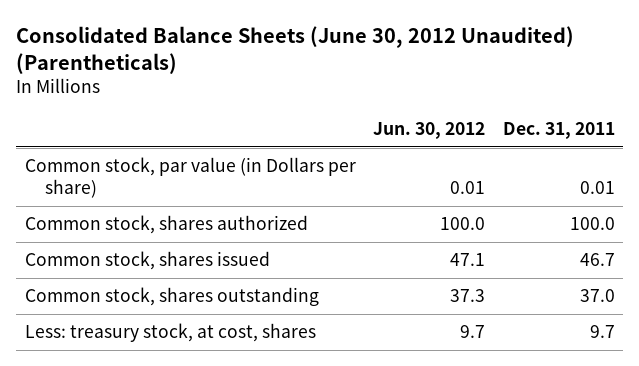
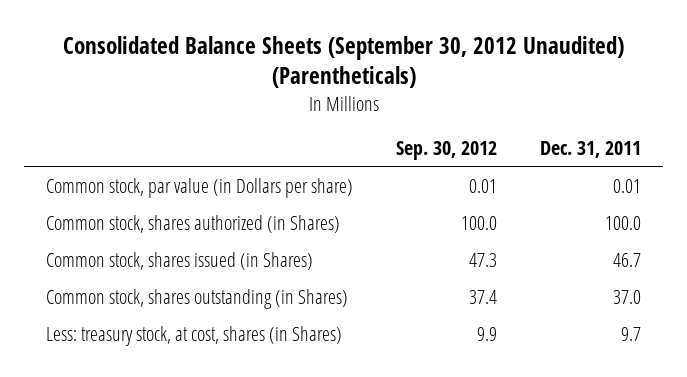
- Consolidated Balance Sheets (June 30, 2012 Unaudited) (Parentheticals)
+ Consolidated Balance Sheets (September 30, 2012 Unaudited) (Parentheticals)
- | Jun. 30, 2012 | Dec. 31, 2011
+ | Sep. 30, 2012 | Dec. 31, 2011
- Common stock, shares authorized | 100.0 | 100.0
- Common stock, shares issued | 47.1 | 46.7
- Common stock, shares outstanding | 37.3 | 37.0
- Less: treasury stock, at cost, shares | 9.7 | 9.7
+ Common stock, shares authorized (in Shares) | 100.0 | 100.0
+ Common stock, shares issued (in Shares) | 47.3 | 46.7
+ Common stock, shares outstanding (in Shares) | 37.4 | 37.0
+ Less: treasury stock, at cost, shares (in Shares) | 9.9 | 9.7

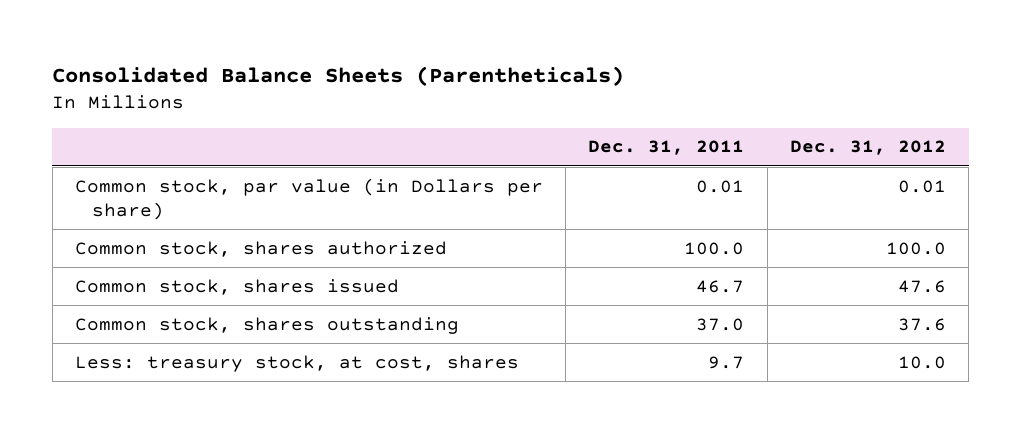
- Consolidated Balance Sheets (September 30, 2012 Unaudited) (Parentheticals)
+ Consolidated Balance Sheets (Parentheticals)
- | Sep. 30, 2012 | Dec. 31, 2011
+ | Dec. 31, 2011 | Dec. 31, 2012
- Common stock, shares authorized (in Shares) | 100.0 | 100.0
- Common stock, shares issued (in Shares) | 47.3 | 46.7
- Common stock, shares outstanding (in Shares) | 37.4 | 37.0
- Less: treasury stock, at cost, shares (in Shares) | 9.9 | 9.7
+ Common stock, shares authorized | 100.0 | 100.0
+ Common stock, shares issued | 46.7 | 47.6
+ Common stock, shares outstanding | 37.0 | 37.6
+ Less: treasury stock, at cost, shares | 9.7 | 10.0

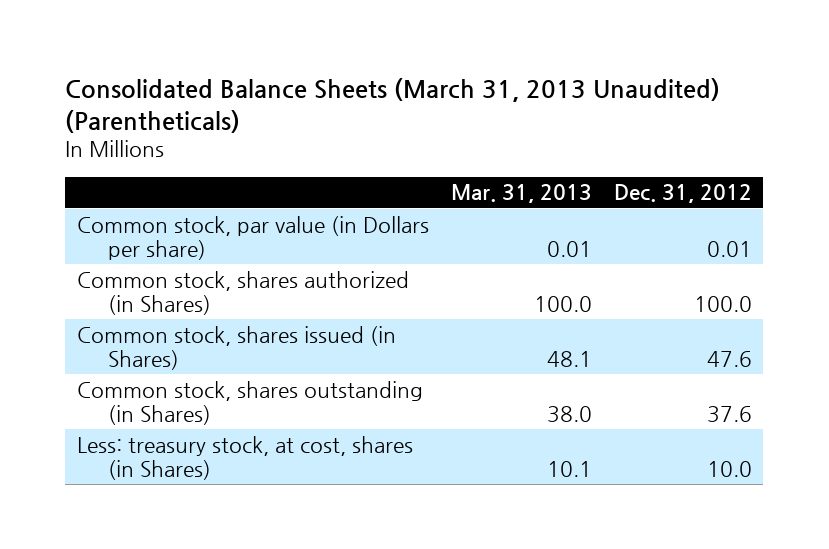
- Consolidated Balance Sheets (Parentheticals)
+ Consolidated Balance Sheets (March 31, 2013 Unaudited) (Parentheticals)
- | Dec. 31, 2011 | Dec. 31, 2012
+ | Mar. 31, 2013 | Dec. 31, 2012
- Common stock, shares authorized | 100.0 | 100.0
- Common stock, shares issued | 46.7 | 47.6
- Common stock, shares outstanding | 37.0 | 37.6
- Less: treasury stock, at cost, shares | 9.7 | 10.0
+ Common stock, shares authorized (in Shares) | 100.0 | 100.0
+ Common stock, shares issued (in Shares) | 48.1 | 47.6
+ Common stock, shares outstanding (in Shares) | 38.0 | 37.6
+ Less: treasury stock, at cost, shares (in Shares) | 10.1 | 10.0

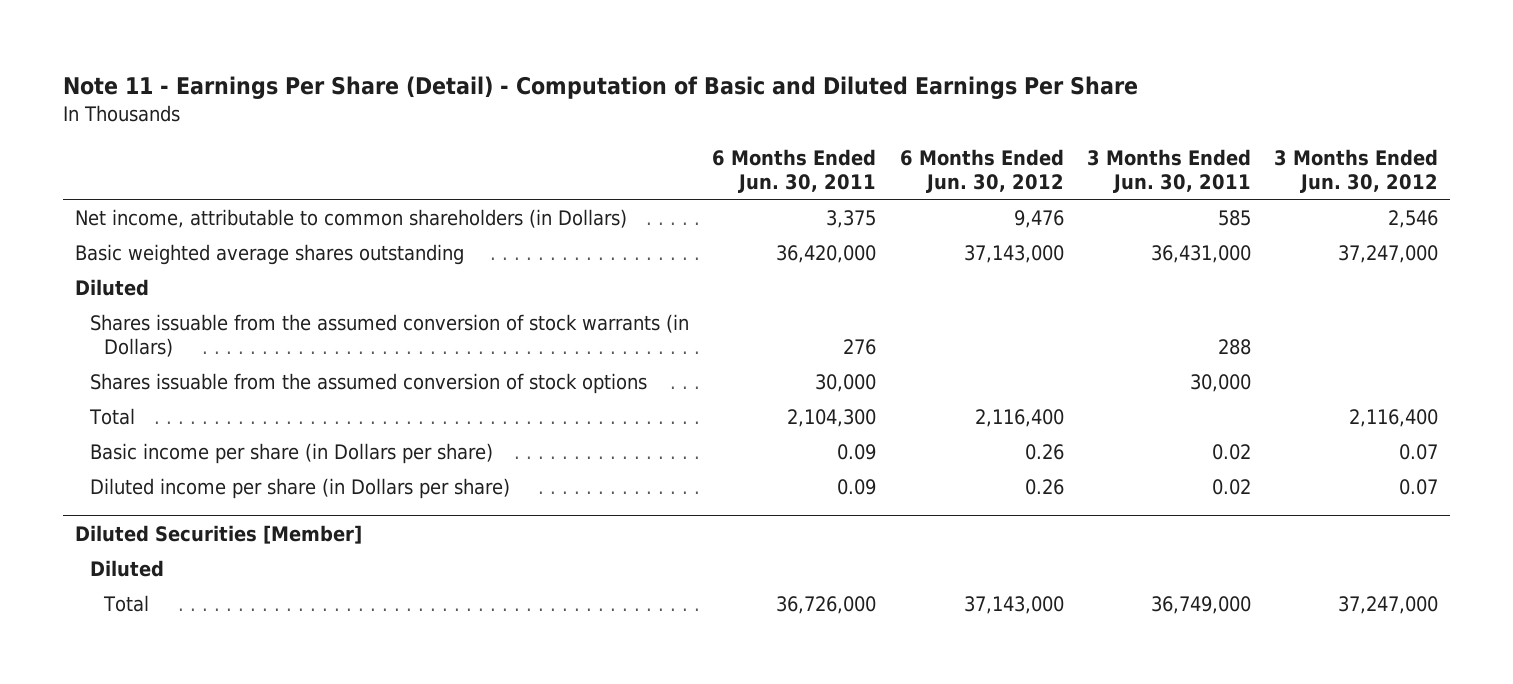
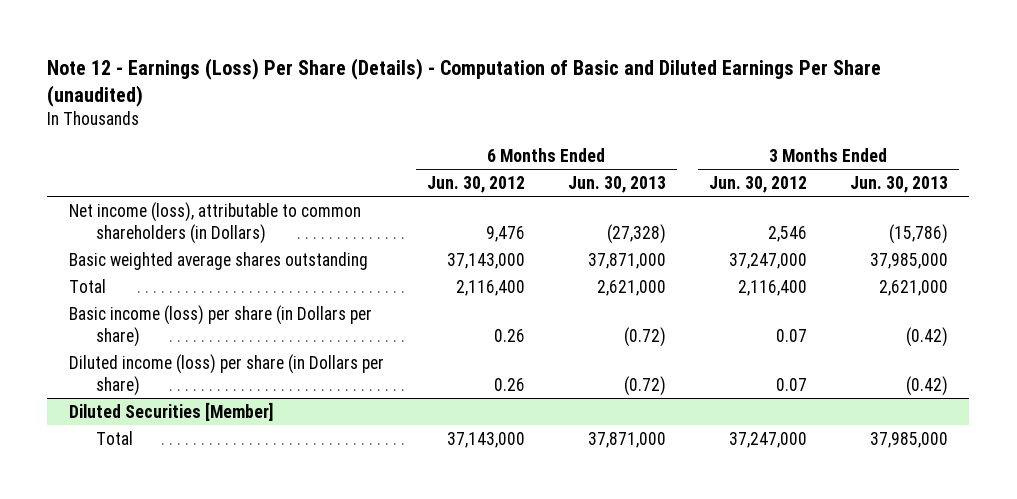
- Note 11 - Earnings Per Share (Detail) - Computation of Basic and Diluted Earnings Per Share
+ Note 12 - Earnings (Loss) Per Share (Details) - Computation of Basic and Diluted Earnings Per Share (unaudited)
- | 6 Months Ended Jun. 30, 2011 | 6 Months Ended Jun. 30, 2012 | 3 Months Ended Jun. 30, 2011 | 3 Months Ended Jun. 30, 2012
+ | 6 Months Ended Jun. 30, 2012 | 6 Months Ended Jun. 30, 2013 | 3 Months Ended Jun. 30, 2012 | 3 Months Ended Jun. 30, 2013
- Net income, attributable to common shareholders (in Dollars) | 3,375 | 9,476 | 585 | 2,546
+ Net income (loss), attributable to common shareholders (in Dollars) | 9,476 | (27,328) | 2,546 | (15,786)
- Diluted
- Shares issuable from the assumed conversion of stock warrants (in Dollars) | 276 | | 288 |
- Shares issuable from the assumed conversion of stock options | 30,000 | | 30,000 |
- Basic income per share (in Dollars per share) | 0.09 | 0.26 | 0.02 | 0.07
- Diluted income per share (in Dollars per share) | 0.09 | 0.26 | 0.02 | 0.07
+ Basic income (loss) per share (in Dollars per share) | 0.26 | (0.72) | 0.07 | (0.42)
+ Diluted income (loss) per share (in Dollars per share) | 0.26 | (0.72) | 0.07 | (0.42)
@ Diluted Securities [Member]
- Diluted

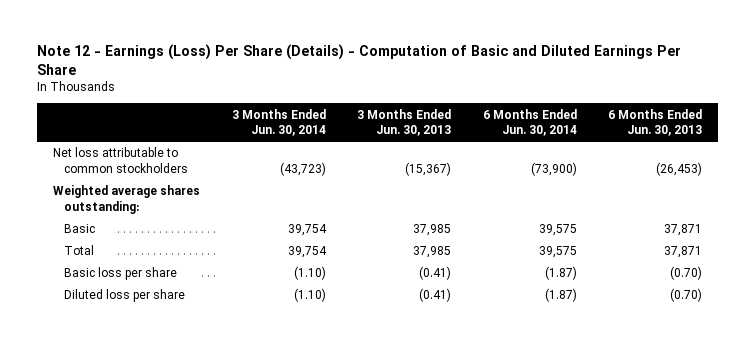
- Note 12 - Earnings (Loss) Per Share (Details) - Computation of Basic and Diluted Earnings Per Share (unaudited)
+ Note 12 - Earnings (Loss) Per Share (Details) - Computation of Basic and Diluted Earnings Per Share
- | 6 Months Ended Jun. 30, 2012 | 6 Months Ended Jun. 30, 2013 | 3 Months Ended Jun. 30, 2012 | 3 Months Ended Jun. 30, 2013
+ | 3 Months Ended Jun. 30, 2014 | 3 Months Ended Jun. 30, 2013 | 6 Months Ended Jun. 30, 2014 | 6 Months Ended Jun. 30, 2013
- Net income (loss), attributable to common shareholders (in Dollars) | 9,476 | (27,328) | 2,546 | (15,786)
- Basic weighted average shares outstanding | 37,143,000 | 37,871,000 | 37,247,000 | 37,985,000
- Total | 2,116,400 | 2,621,000 | 2,116,400 | 2,621,000
- Basic income (loss) per share (in Dollars per share) | 0.26 | (0.72) | 0.07 | (0.42)
- Diluted income (loss) per share (in Dollars per share) | 0.26 | (0.72) | 0.07 | (0.42)
- Diluted Securities [Member]
- Total | 37,143,000 | 37,871,000 | 37,247,000 | 37,985,000
+ Net loss attributable to common stockholders | (43,723) | (15,367) | (73,900) | (26,453)
+ Weighted average shares outstanding:
+ Basic | 39,754 | 37,985 | 39,575 | 37,871
+ Total | 39,754 | 37,985 | 39,575 | 37,871
+ Basic loss per share | (1.10) | (0.41) | (1.87) | (0.70)
+ Diluted loss per share | (1.10) | (0.41) | (1.87) | (0.70)

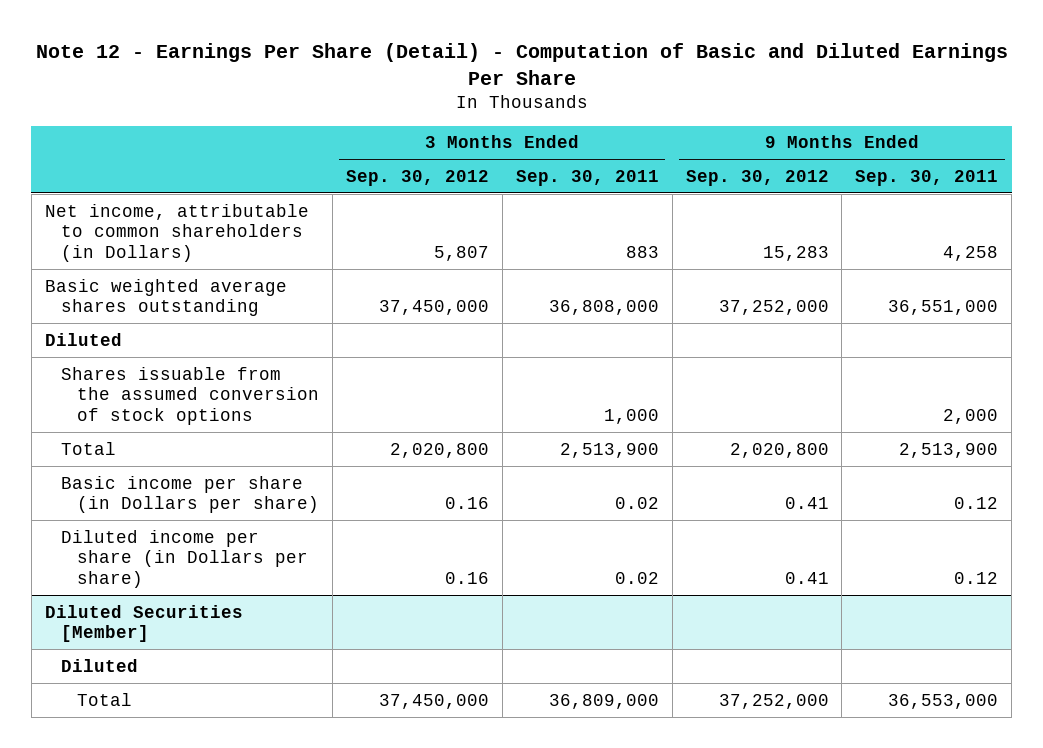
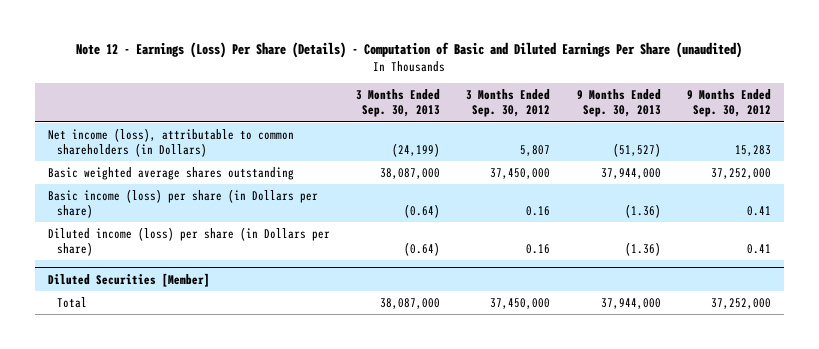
- Note 12 - Earnings Per Share (Detail) - Computation of Basic and Diluted Earnings Per Share
+ Note 12 - Earnings (Loss) Per Share (Details) - Computation of Basic and Diluted Earnings Per Share (unaudited)
- | 3 Months Ended Sep. 30, 2012 | 3 Months Ended Sep. 30, 2011 | 9 Months Ended Sep. 30, 2012 | 9 Months Ended Sep. 30, 2011
+ | 3 Months Ended Sep. 30, 2013 | 3 Months Ended Sep. 30, 2012 | 9 Months Ended Sep. 30, 2013 | 9 Months Ended Sep. 30, 2012
- Net income, attributable to common shareholders (in Dollars) | 5,807 | 883 | 15,283 | 4,258
+ Net income (loss), attributable to common shareholders (in Dollars) | (24,199) | 5,807 | (51,527) | 15,283
- Diluted
- Shares issuable from the assumed conversion of stock options | | 1,000 | | 2,000
- Total | 2,020,800 | 2,513,900 | 2,020,800 | 2,513,900
- Basic income per share (in Dollars per share) | 0.16 | 0.02 | 0.41 | 0.12
- Diluted income per share (in Dollars per share) | 0.16 | 0.02 | 0.41 | 0.12
+ Basic income (loss) per share (in Dollars per share) | (0.64) | 0.16 | (1.36) | 0.41
+ Diluted income (loss) per share (in Dollars per share) | (0.64) | 0.16 | (1.36) | 0.41
@ Diluted Securities [Member]
- Diluted

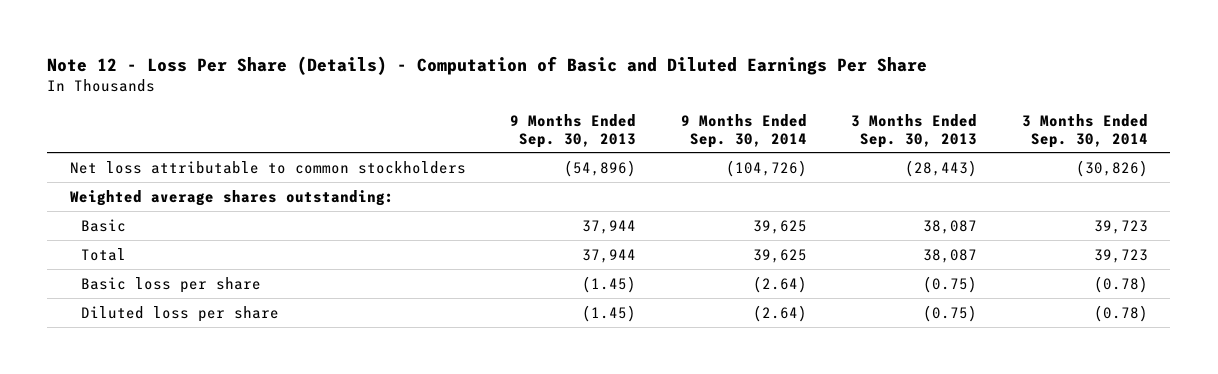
- Note 12 - Earnings (Loss) Per Share (Details) - Computation of Basic and Diluted Earnings Per Share (unaudited)
+ Note 12 - Loss Per Share (Details) - Computation of Basic and Diluted Earnings Per Share
- | 3 Months Ended Sep. 30, 2013 | 3 Months Ended Sep. 30, 2012 | 9 Months Ended Sep. 30, 2013 | 9 Months Ended Sep. 30, 2012
+ | 9 Months Ended Sep. 30, 2013 | 9 Months Ended Sep. 30, 2014 | 3 Months Ended Sep. 30, 2013 | 3 Months Ended Sep. 30, 2014
- Net income (loss), attributable to common shareholders (in Dollars) | (24,199) | 5,807 | (51,527) | 15,283
- Basic weighted average shares outstanding | 38,087,000 | 37,450,000 | 37,944,000 | 37,252,000
- Basic income (loss) per share (in Dollars per share) | (0.64) | 0.16 | (1.36) | 0.41
- Diluted income (loss) per share (in Dollars per share) | (0.64) | 0.16 | (1.36) | 0.41
- Diluted Securities [Member]
- Total | 38,087,000 | 37,450,000 | 37,944,000 | 37,252,000
+ Net loss attributable to common stockholders | (54,896) | (104,726) | (28,443) | (30,826)
+ Weighted average shares outstanding:
+ Basic | 37,944 | 39,625 | 38,087 | 39,723
+ Total | 37,944 | 39,625 | 38,087 | 39,723
+ Basic loss per share | (1.45) | (2.64) | (0.75) | (0.78)
+ Diluted loss per share | (1.45) | (2.64) | (0.75) | (0.78)

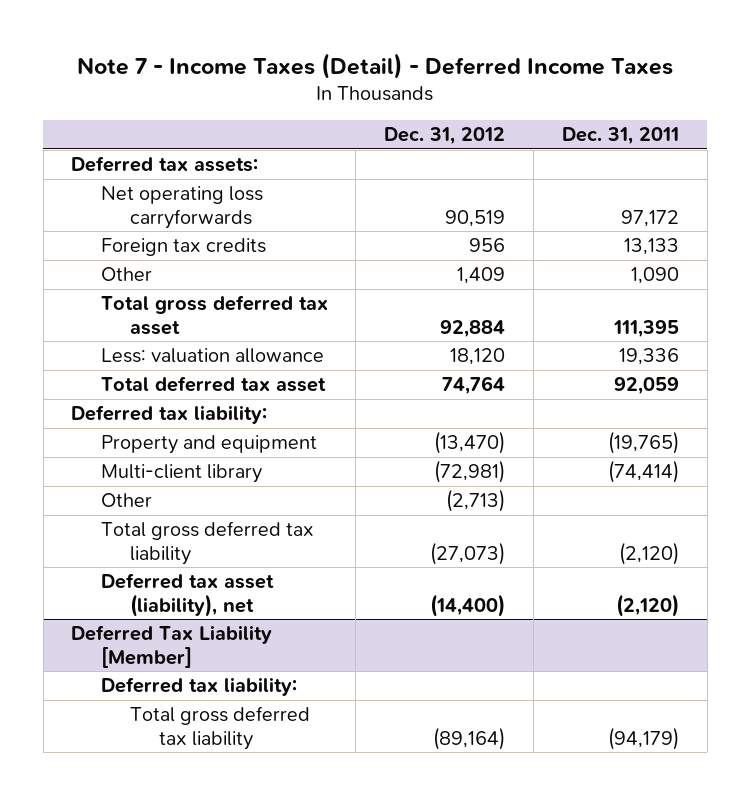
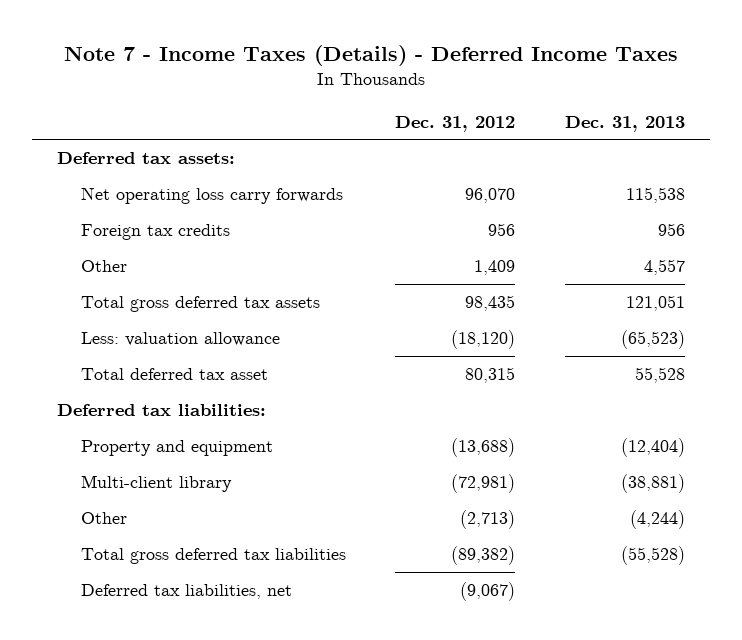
- Note 7 - Income Taxes (Detail) - Deferred Income Taxes
+ Note 7 - Income Taxes (Details) - Deferred Income Taxes
- | Dec. 31, 2012 | Dec. 31, 2011
+ | Dec. 31, 2012 | Dec. 31, 2013
- Net operating loss carryforwards | 90,519 | 97,172
+ Net operating loss carry forwards | 96,070 | 115,538
- Total gross deferred tax asset | 92,884 | 111,395
- Less: valuation allowance | 18,120 | 19,336
- Total deferred tax asset | 74,764 | 92,059
- Deferred tax liability:
- Property and equipment | (13,470) | (19,765)
+ Total gross deferred tax assets | 98,435 | 121,051
+ Less: valuation allowance | (18,120) | (65,523)
+ Total deferred tax asset | 80,315 | 55,528
+ Deferred tax liabilities:
+ Property and equipment | (13,688) | (12,404)
- Total gross deferred tax liability | (27,073) | (2,120)
- Deferred tax asset (liability), net | (14,400) | (2,120)
- Deferred Tax Liability [Member]
- Deferred tax liability:
- Total gross deferred tax liability | (89,164) | (94,179)
+ Total gross deferred tax liabilities | (89,382) | (55,528)
+ Deferred tax liabilities, net | (9,067) |

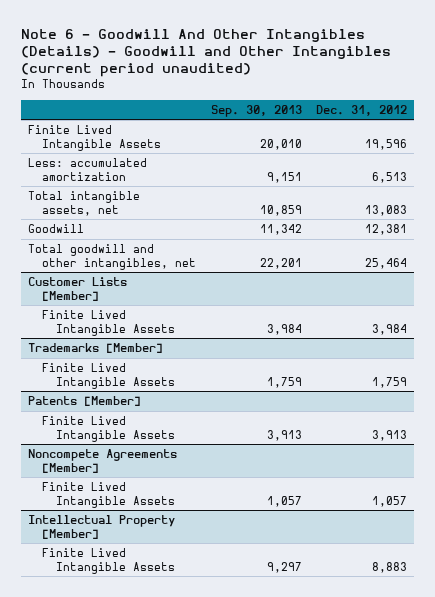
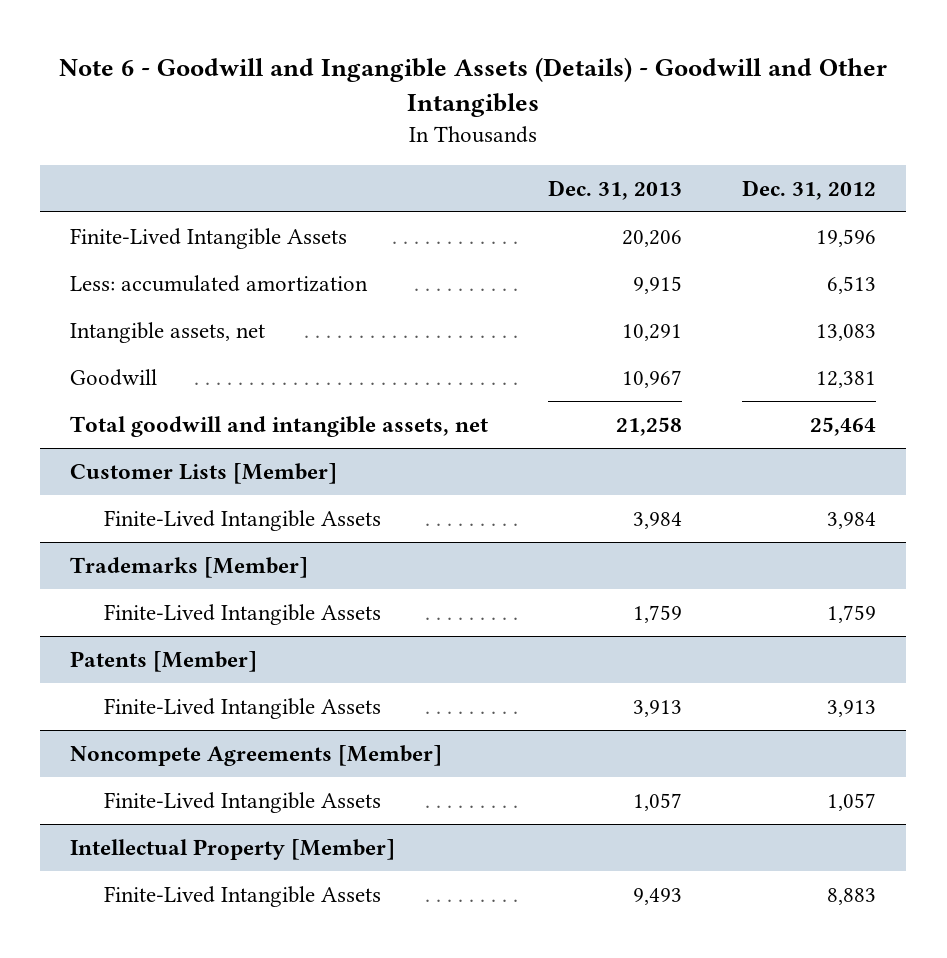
- Note 6 - Goodwill And Other Intangibles (Details) - Goodwill and Other Intangibles (current period unaudited)
+ Note 6 - Goodwill and Ingangible Assets (Details) - Goodwill and Other Intangibles
- | Sep. 30, 2013 | Dec. 31, 2012
+ | Dec. 31, 2013 | Dec. 31, 2012
- Finite Lived Intangible Assets | 20,010 | 19,596
+ Finite-Lived Intangible Assets | 20,206 | 19,596
- Total intangible assets, net | 10,859 | 13,083
+ Intangible assets, net | 10,291 | 13,083
- Total goodwill and other intangibles, net | 22,201 | 25,464
+ Total goodwill and intangible assets, net | 21,258 | 25,464
@ Customer Lists [Member]
- Finite Lived Intangible Assets | 3,984 | 3,984
+ Finite-Lived Intangible Assets | 3,984 | 3,984
@ Trademarks [Member]
- Finite Lived Intangible Assets | 1,759 | 1,759
+ Finite-Lived Intangible Assets | 1,759 | 1,759
@ Patents [Member]
- Finite Lived Intangible Assets | 3,913 | 3,913
+ Finite-Lived Intangible Assets | 3,913 | 3,913
@ Noncompete Agreements [Member]
- Finite Lived Intangible Assets | 1,057 | 1,057
+ Finite-Lived Intangible Assets | 1,057 | 1,057
@ Intellectual Property [Member]
- Finite Lived Intangible Assets | 9,297 | 8,883
+ Finite-Lived Intangible Assets | 9,493 | 8,883

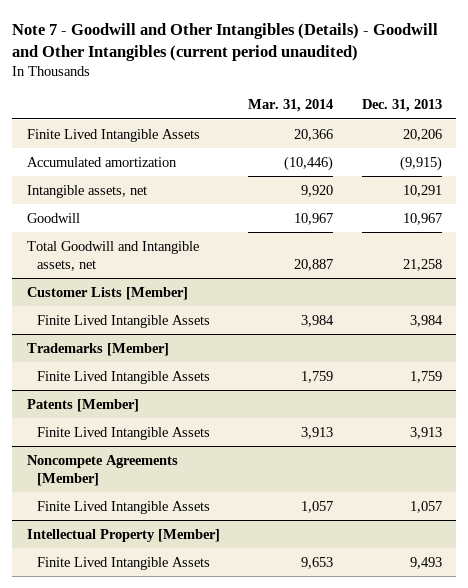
- Note 6 - Goodwill and Ingangible Assets (Details) - Goodwill and Other Intangibles
+ Note 7 - Goodwill and Other Intangibles (Details) - Goodwill and Other Intangibles (current period unaudited)
- | Dec. 31, 2013 | Dec. 31, 2012
+ | Mar. 31, 2014 | Dec. 31, 2013
- Finite-Lived Intangible Assets | 20,206 | 19,596
- Less: accumulated amortization | 9,915 | 6,513
+ Finite Lived Intangible Assets | 20,366 | 20,206
+ Accumulated amortization | (10,446) | (9,915)
- Total goodwill and intangible assets, net | 21,258 | 25,464
+ Total Goodwill and Intangible assets, net | 20,887 | 21,258
@ Customer Lists [Member]
- Finite-Lived Intangible Assets | 3,984 | 3,984
+ Finite Lived Intangible Assets | 3,984 | 3,984
@ Trademarks [Member]
- Finite-Lived Intangible Assets | 1,759 | 1,759
+ Finite Lived Intangible Assets | 1,759 | 1,759
@ Patents [Member]
- Finite-Lived Intangible Assets | 3,913 | 3,913
+ Finite Lived Intangible Assets | 3,913 | 3,913
@ Noncompete Agreements [Member]
- Finite-Lived Intangible Assets | 1,057 | 1,057
+ Finite Lived Intangible Assets | 1,057 | 1,057
@ Intellectual Property [Member]
- Finite-Lived Intangible Assets | 9,493 | 8,883
+ Finite Lived Intangible Assets | 9,653 | 9,493

